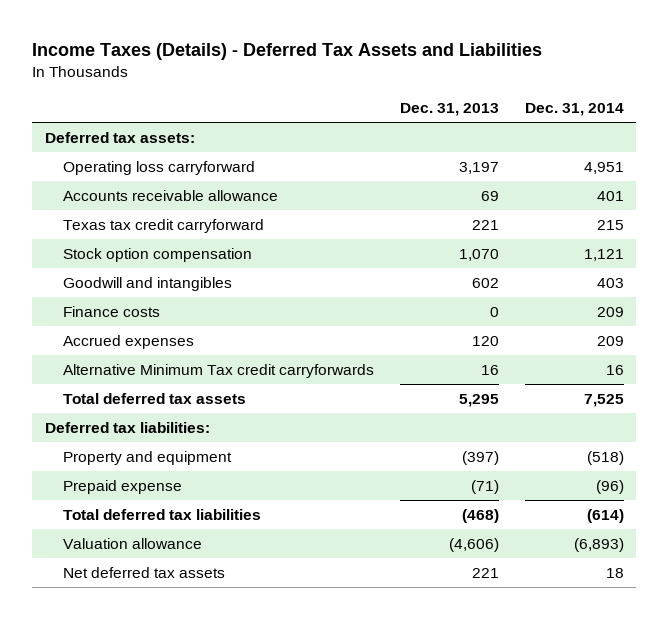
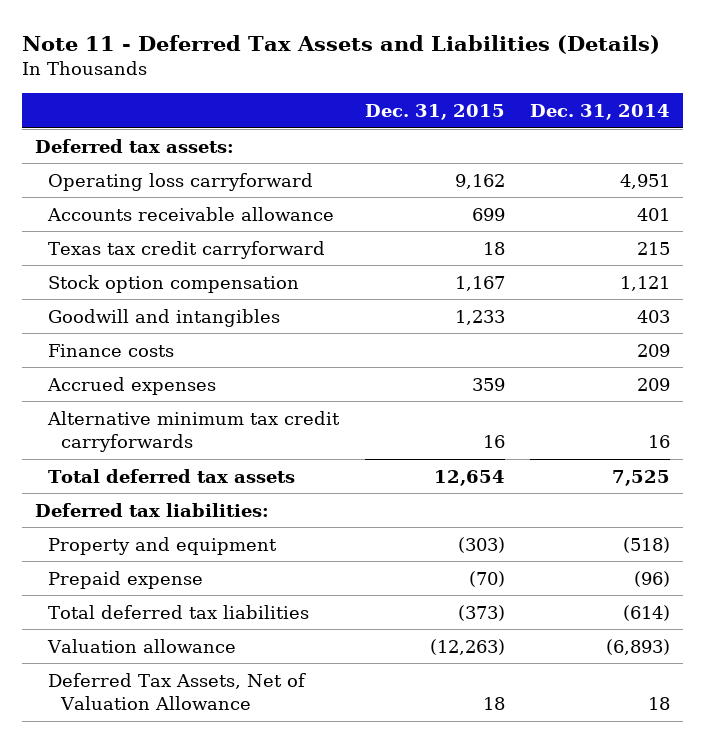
- Income Taxes (Details) - Deferred Tax Assets and Liabilities
+ Note 11 - Deferred Tax Assets and Liabilities (Details)
- | Dec. 31, 2013 | Dec. 31, 2014
+ | Dec. 31, 2015 | Dec. 31, 2014
- Alternative Minimum Tax credit carryforwards | 16 | 16
+ Alternative minimum tax credit carryforwards | 16 | 16
- Net deferred tax assets | 221 | 18
+ Deferred Tax Assets, Net of Valuation Allowance | 18 | 18

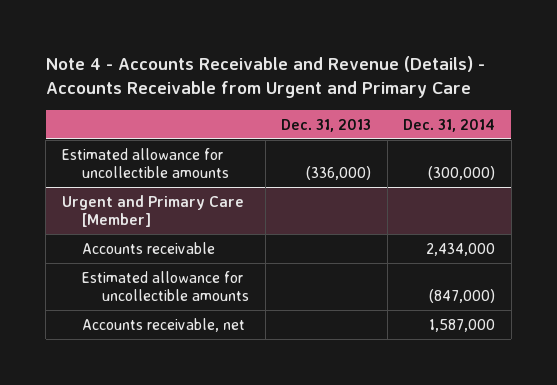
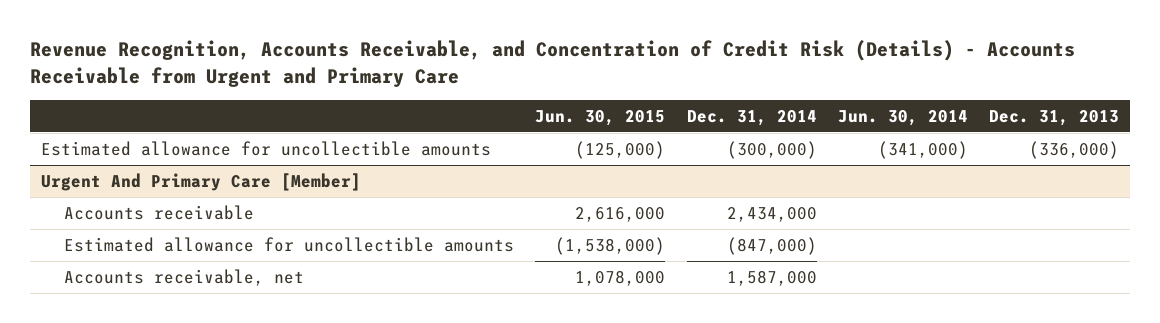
- Note 4 - Accounts Receivable and Revenue (Details) - Accounts Receivable from Urgent and Primary Care
+ Revenue Recognition, Accounts Receivable, and Concentration of Credit Risk (Details) - Accounts Receivable from Urgent and Primary Care
- | Dec. 31, 2013 | Dec. 31, 2014
+ | Jun. 30, 2015 | Dec. 31, 2014 | Jun. 30, 2014 | Dec. 31, 2013
- Urgent and Primary Care [Member]
+ Urgent And Primary Care [Member]

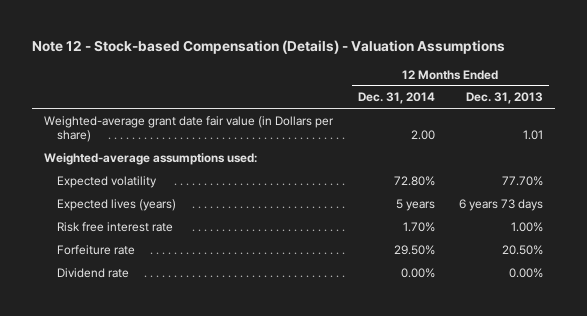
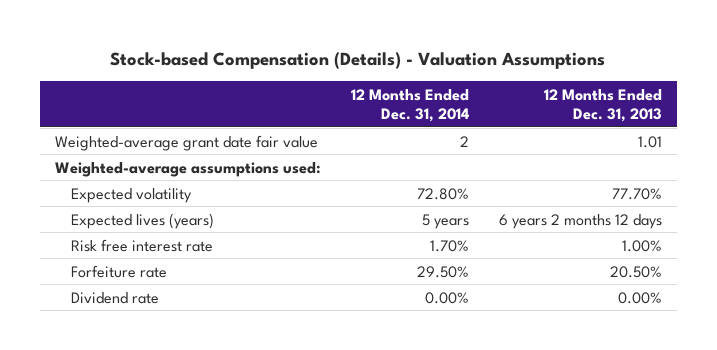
- Note 12 - Stock-based Compensation (Details) - Valuation Assumptions
+ Stock-based Compensation (Details) - Valuation Assumptions
- Weighted-average grant date fair value (in Dollars per share) | 2.00 | 1.01
+ Weighted-average grant date fair value | 2 | 1.01
- Expected lives (years) | 5 years | 6 years 73 days
+ Expected lives (years) | 5 years | 6 years 2 months 12 days

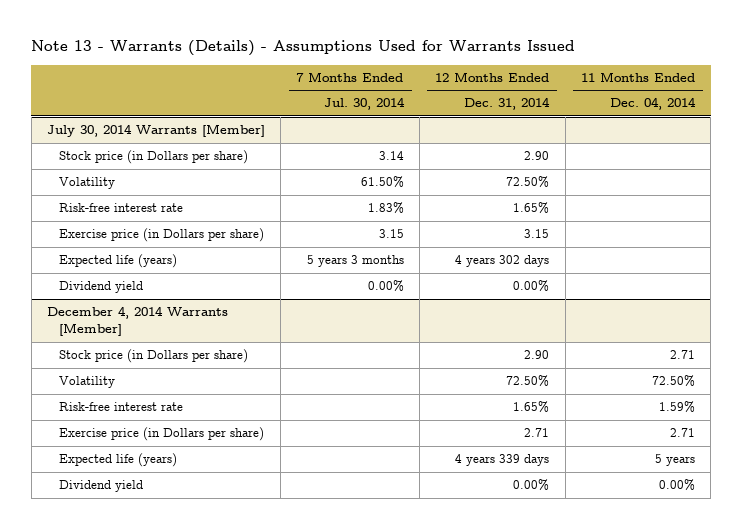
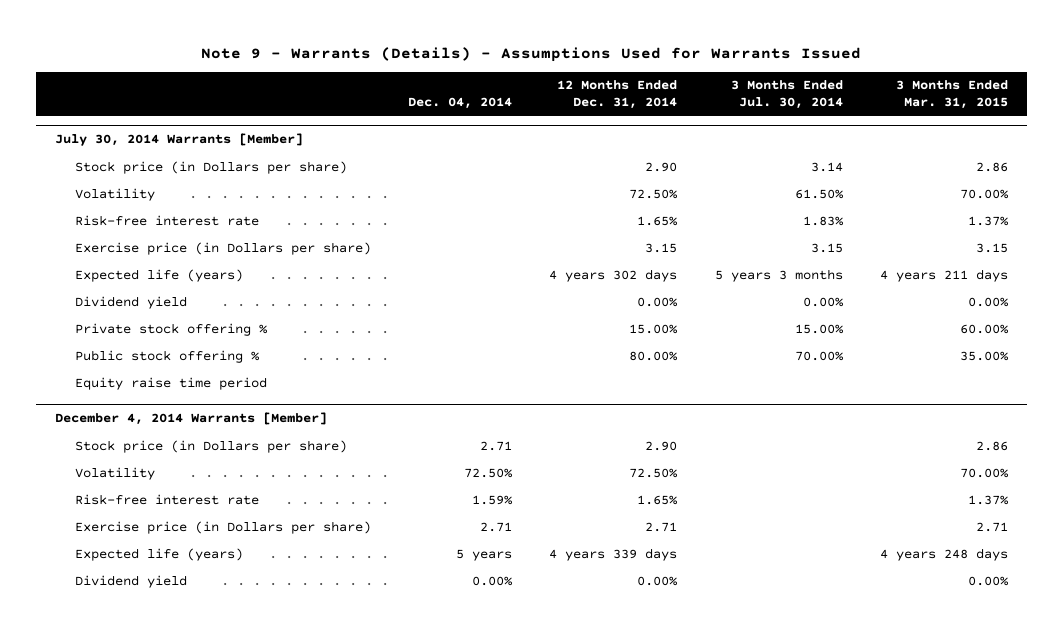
- Note 13 - Warrants (Details) - Assumptions Used for Warrants Issued
+ Note 9 - Warrants (Details) - Assumptions Used for Warrants Issued
- | 7 Months Ended Jul. 30, 2014 | 12 Months Ended Dec. 31, 2014 | 11 Months Ended Dec. 04, 2014
+ | Dec. 04, 2014 | 12 Months Ended Dec. 31, 2014 | 3 Months Ended Jul. 30, 2014 | 3 Months Ended Mar. 31, 2015
@ July 30, 2014 Warrants [Member]
+ Private stock offering % | | 15.00% | 15.00% | 60.00%
+ Public stock offering % | | 80.00% | 70.00% | 35.00%
+ Equity raise time period

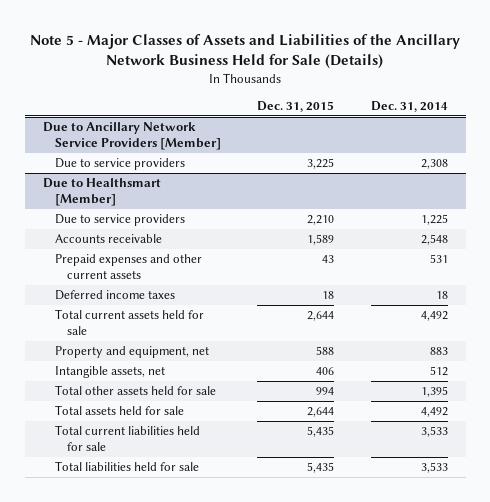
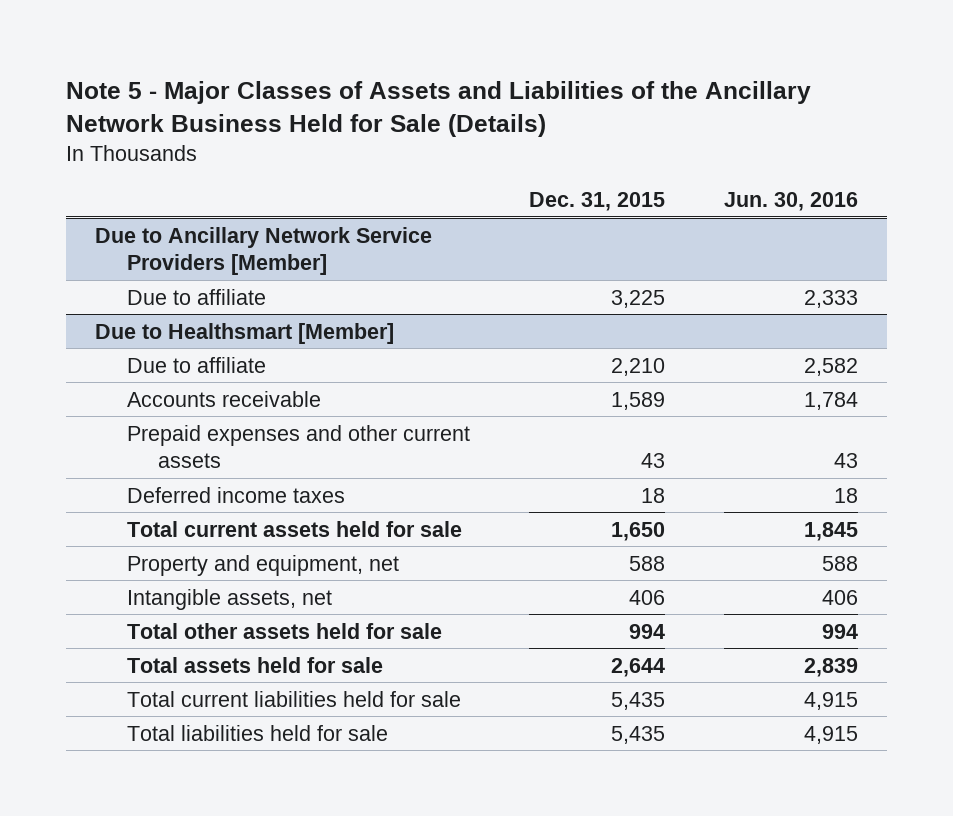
- | Dec. 31, 2015 | Dec. 31, 2014
+ | Dec. 31, 2015 | Jun. 30, 2016
@ Due to Ancillary Network Service Providers [Member]
- Due to service providers | 3,225 | 2,308
+ Due to affiliate | 3,225 | 2,333
@ Due to Healthsmart [Member]
- Due to service providers | 2,210 | 1,225
+ Due to affiliate | 2,210 | 2,582
- Total current assets held for sale | 2,644 | 4,492
+ Total current assets held for sale | 1,650 | 1,845

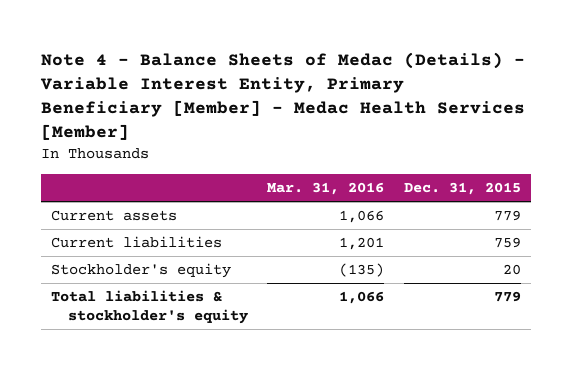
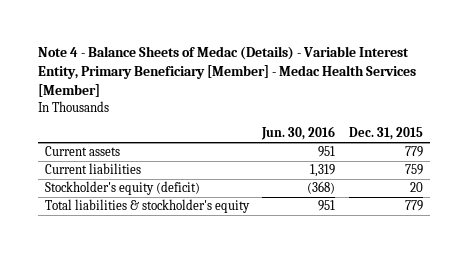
- | Mar. 31, 2016 | Dec. 31, 2015
+ | Jun. 30, 2016 | Dec. 31, 2015
- Stockholder's equity | (135) | 20
+ Stockholder's equity (deficit) | (368) | 20

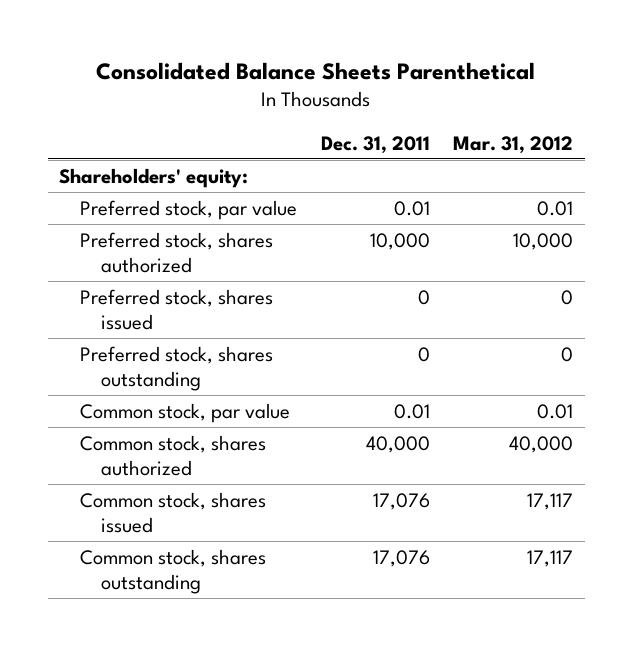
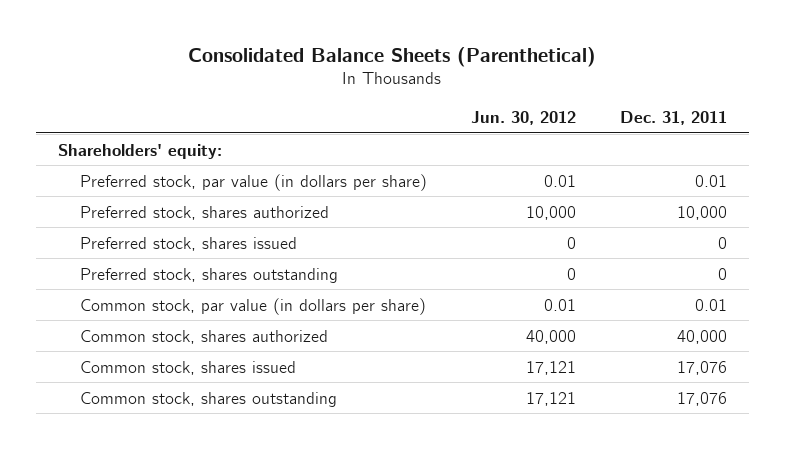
- Consolidated Balance Sheets Parenthetical
+ Consolidated Balance Sheets (Parenthetical)
- | Dec. 31, 2011 | Mar. 31, 2012
+ | Jun. 30, 2012 | Dec. 31, 2011
- Preferred stock, par value | 0.01 | 0.01
+ Preferred stock, par value (in dollars per share) | 0.01 | 0.01
- Common stock, par value | 0.01 | 0.01
+ Common stock, par value (in dollars per share) | 0.01 | 0.01

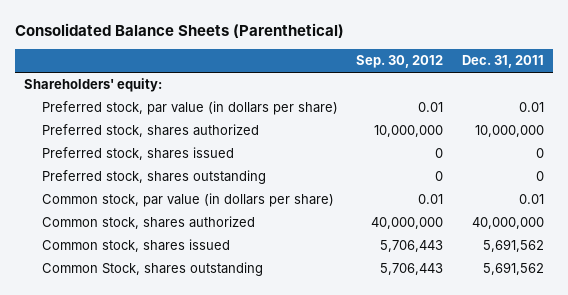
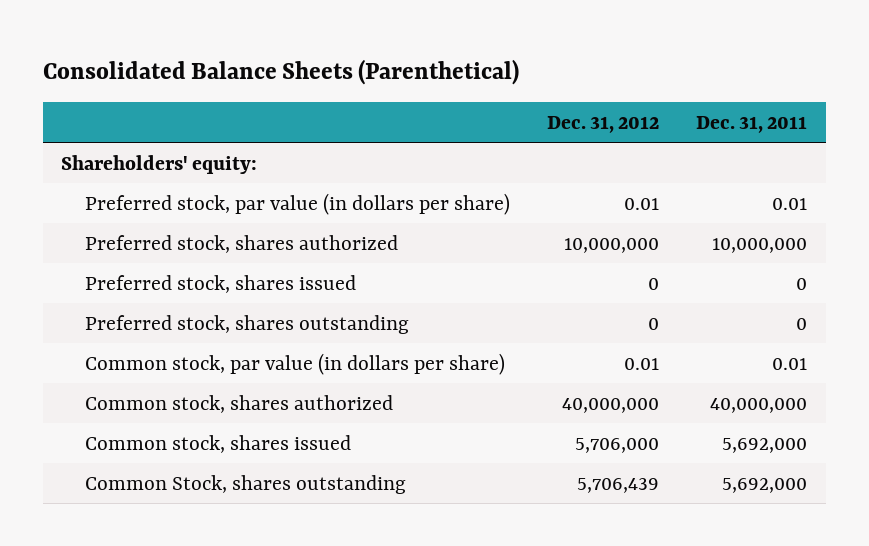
- | Sep. 30, 2012 | Dec. 31, 2011
+ | Dec. 31, 2012 | Dec. 31, 2011
- Common stock, shares issued | 5,706,443 | 5,691,562
- Common Stock, shares outstanding | 5,706,443 | 5,691,562
+ Common stock, shares issued | 5,706,000 | 5,692,000
+ Common Stock, shares outstanding | 5,706,439 | 5,692,000

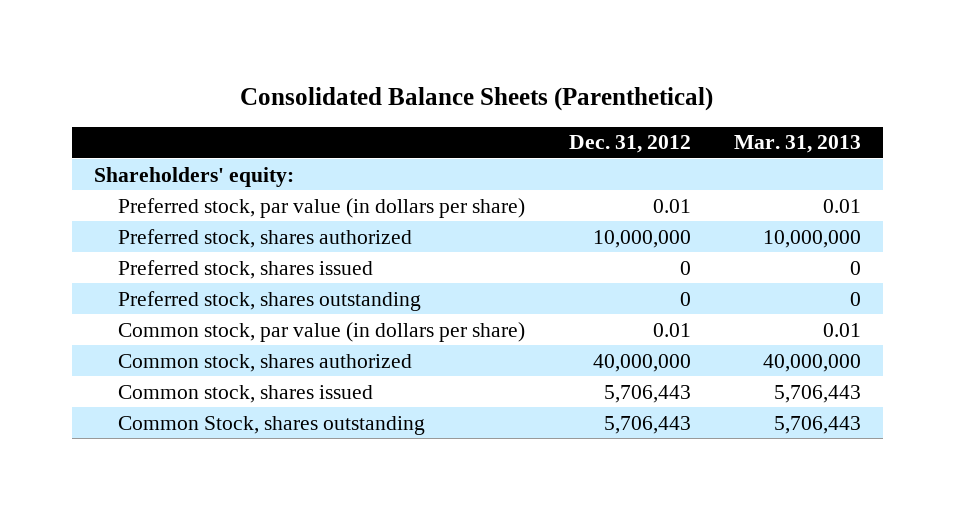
- | Dec. 31, 2012 | Dec. 31, 2011
+ | Dec. 31, 2012 | Mar. 31, 2013
- Common stock, shares issued | 5,706,000 | 5,692,000
- Common Stock, shares outstanding | 5,706,439 | 5,692,000
+ Common stock, shares issued | 5,706,443 | 5,706,443
+ Common Stock, shares outstanding | 5,706,443 | 5,706,443

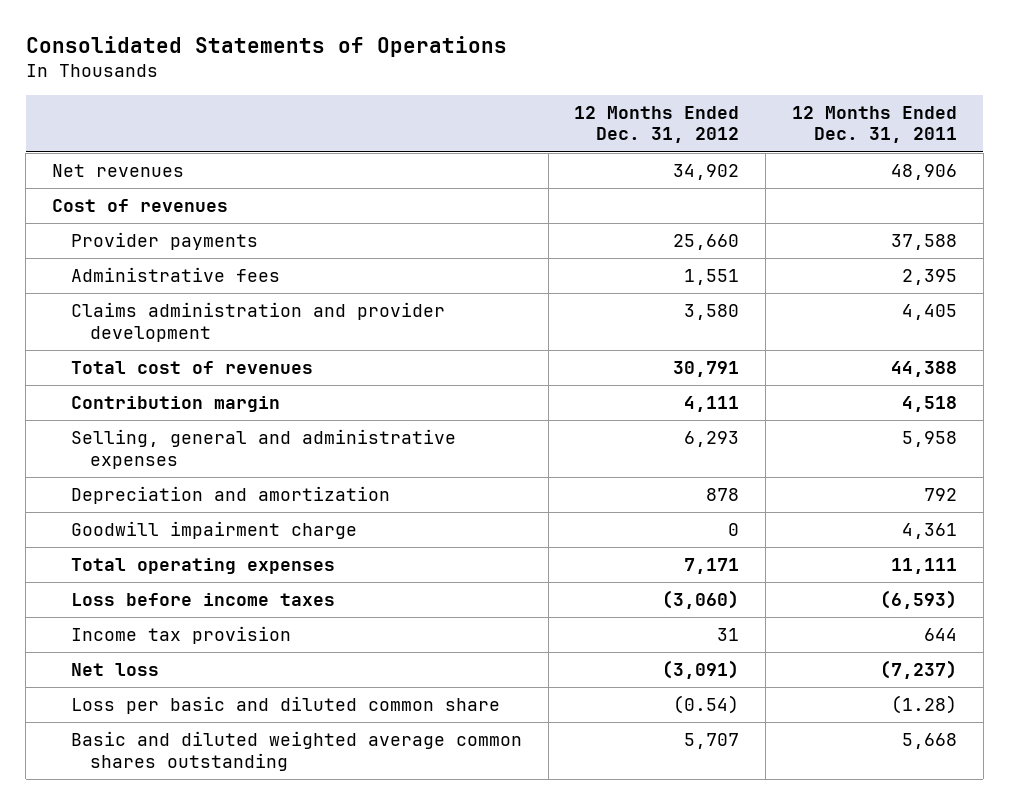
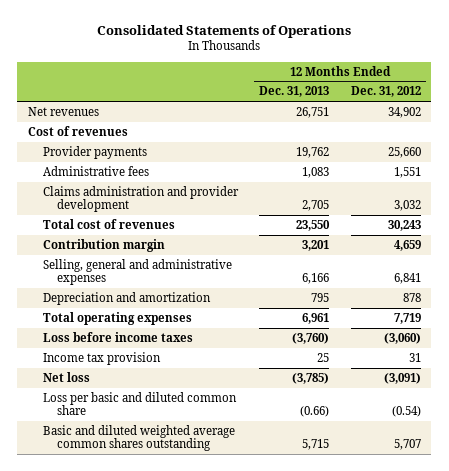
- | 12 Months Ended Dec. 31, 2012 | 12 Months Ended Dec. 31, 2011
+ | 12 Months Ended Dec. 31, 2013 | 12 Months Ended Dec. 31, 2012
- Claims administration and provider development | 3,580 | 4,405
- Total cost of revenues | 30,791 | 44,388
- Contribution margin | 4,111 | 4,518
- Selling, general and administrative expenses | 6,293 | 5,958
+ Claims administration and provider development | 2,705 | 3,032
+ Total cost of revenues | 23,550 | 30,243
+ Contribution margin | 3,201 | 4,659
+ Selling, general and administrative expenses | 6,166 | 6,841
- Goodwill impairment charge | 0 | 4,361
- Total operating expenses | 7,171 | 11,111
+ Total operating expenses | 6,961 | 7,719

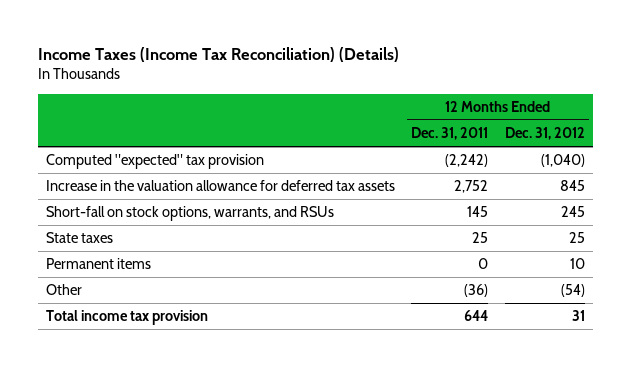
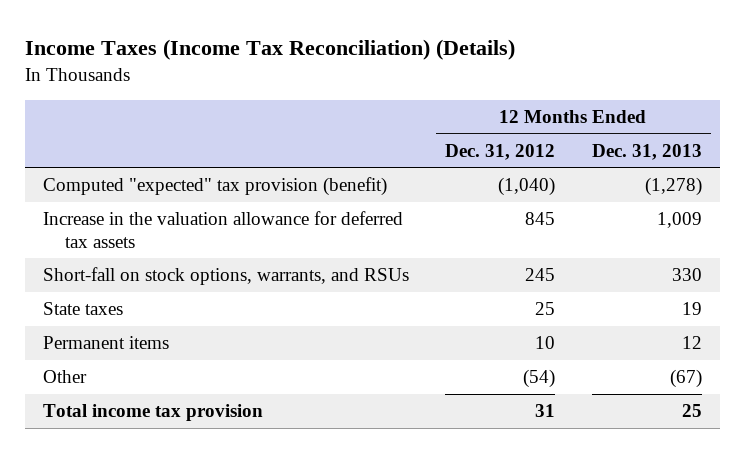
- | 12 Months Ended Dec. 31, 2011 | 12 Months Ended Dec. 31, 2012
+ | 12 Months Ended Dec. 31, 2012 | 12 Months Ended Dec. 31, 2013
- Computed "expected" tax provision | (2,242) | (1,040)
+ Computed "expected" tax provision (benefit) | (1,040) | (1,278)

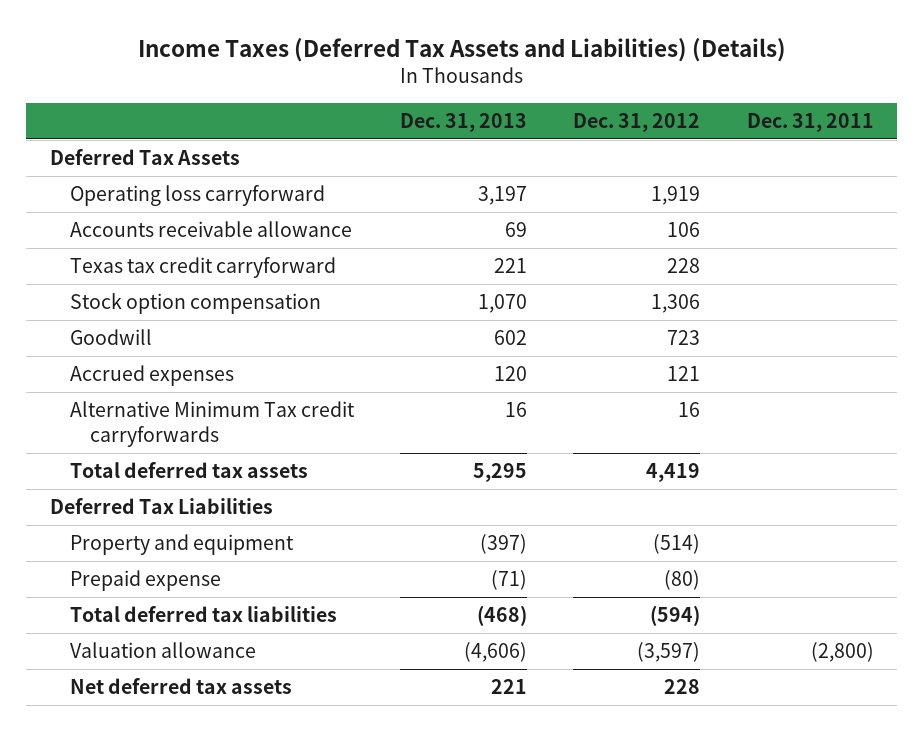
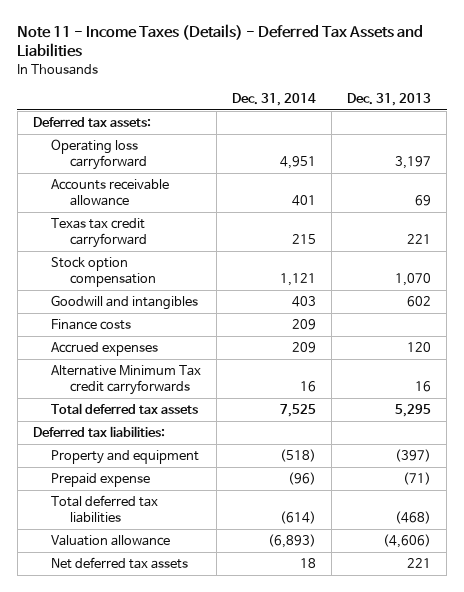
- Income Taxes (Deferred Tax Assets and Liabilities) (Details)
+ Note 11 - Income Taxes (Details) - Deferred Tax Assets and Liabilities
- | Dec. 31, 2013 | Dec. 31, 2012 | Dec. 31, 2011
+ | Dec. 31, 2014 | Dec. 31, 2013
- Deferred Tax Assets
+ Deferred tax assets:
- Goodwill | 602 | 723 |
+ Goodwill and intangibles | 403 | 602
+ Finance costs | 209 |
- Deferred Tax Liabilities
+ Deferred tax liabilities:

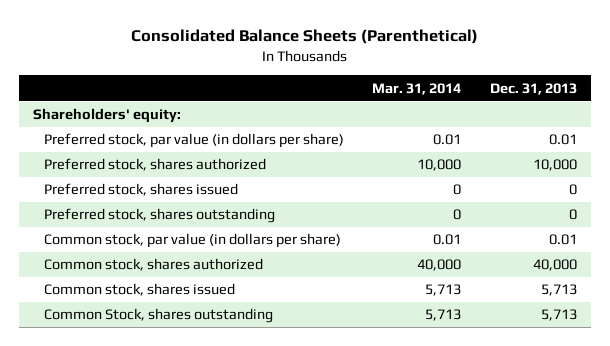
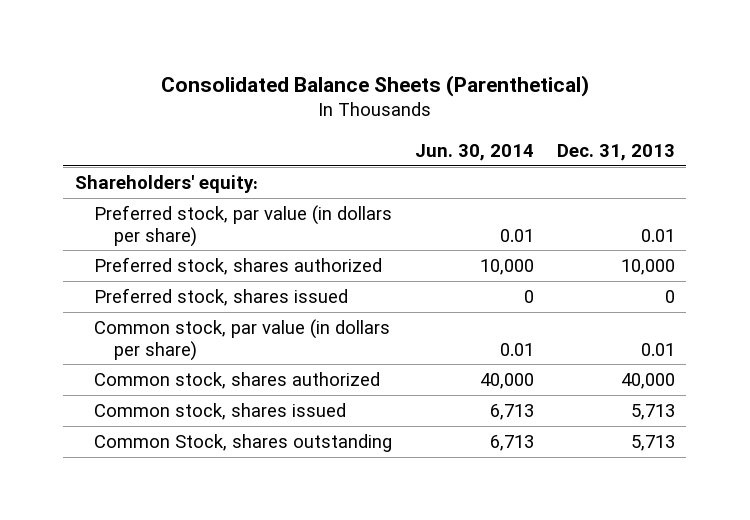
- | Mar. 31, 2014 | Dec. 31, 2013
+ | Jun. 30, 2014 | Dec. 31, 2013
- Preferred stock, shares outstanding | 0 | 0

